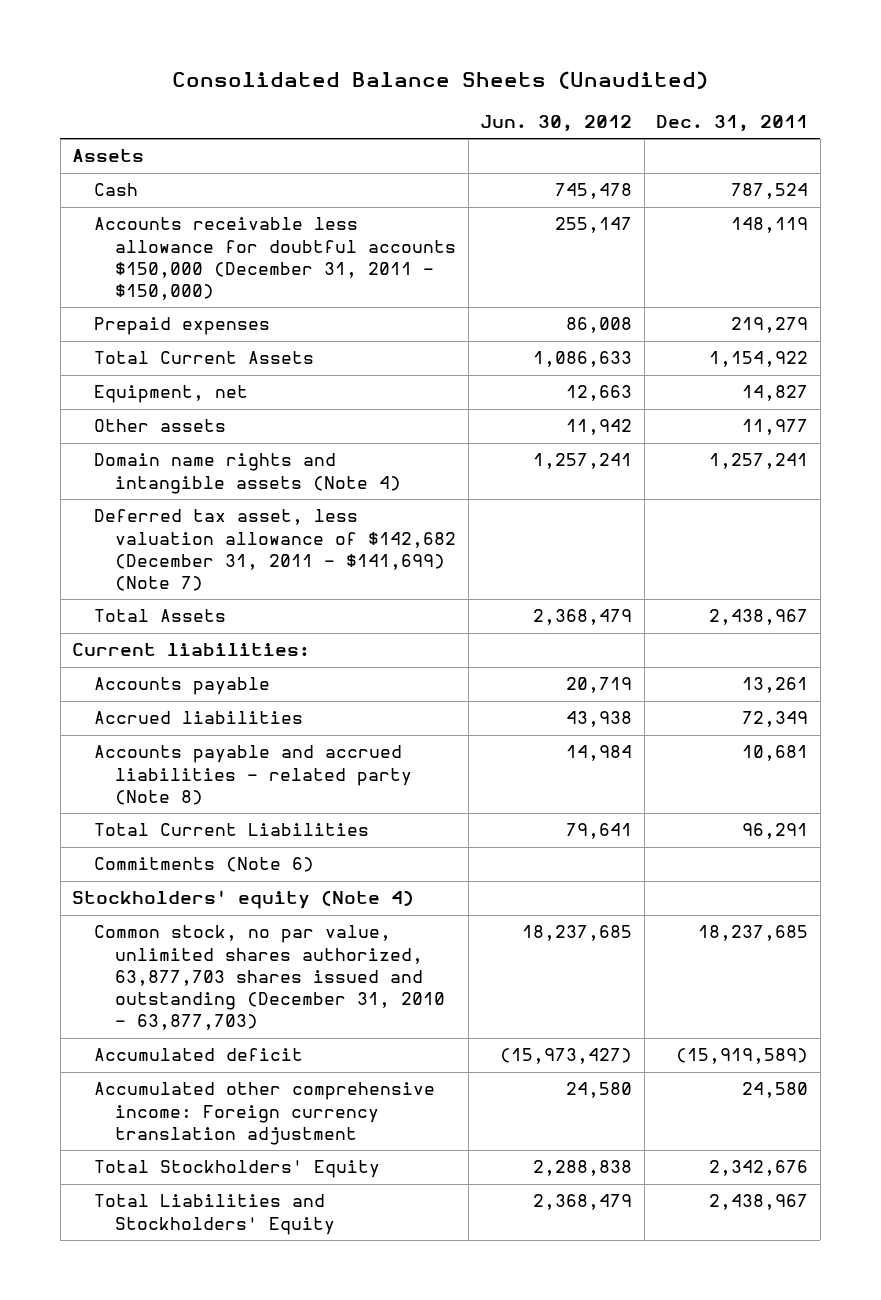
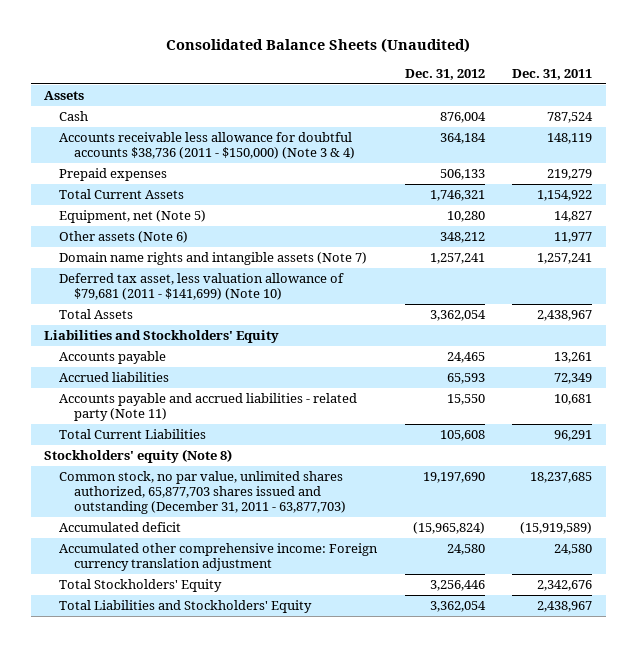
- | Jun. 30, 2012 | Dec. 31, 2011
+ | Dec. 31, 2012 | Dec. 31, 2011
- Accounts receivable less allowance for doubtful accounts $150,000 (December 31, 2011 - $150,000) | 255,147 | 148,119
+ Accounts receivable less allowance for doubtful accounts $38,736 (2011 - $150,000) (Note 3 & 4) | 364,184 | 148,119
- Equipment, net | 12,663 | 14,827
- Other assets | 11,942 | 11,977
- Domain name rights and intangible assets (Note 4) | 1,257,241 | 1,257,241
- Deferred tax asset, less valuation allowance of $142,682 (December 31, 2011 - $141,699) (Note 7)
+ Equipment, net (Note 5) | 10,280 | 14,827
+ Other assets (Note 6) | 348,212 | 11,977
+ Domain name rights and intangible assets (Note 7) | 1,257,241 | 1,257,241
+ Deferred tax asset, less valuation allowance of $79,681 (2011 - $141,699) (Note 10)
- Current liabilities:
+ Liabilities and Stockholders' Equity
- Accounts payable and accrued liabilities - related party (Note 8) | 14,984 | 10,681
+ Accounts payable and accrued liabilities - related party (Note 11) | 15,550 | 10,681
- Commitments (Note 6)
- Stockholders' equity (Note 4)
- Common stock, no par value, unlimited shares authorized, 63,877,703 shares issued and outstanding (December 31, 2010 - 63,877,703) | 18,237,685 | 18,237,685
+ Stockholders' equity (Note 8)
+ Common stock, no par value, unlimited shares authorized, 65,877,703 shares issued and outstanding (December 31, 2011 - 63,877,703) | 19,197,690 | 18,237,685

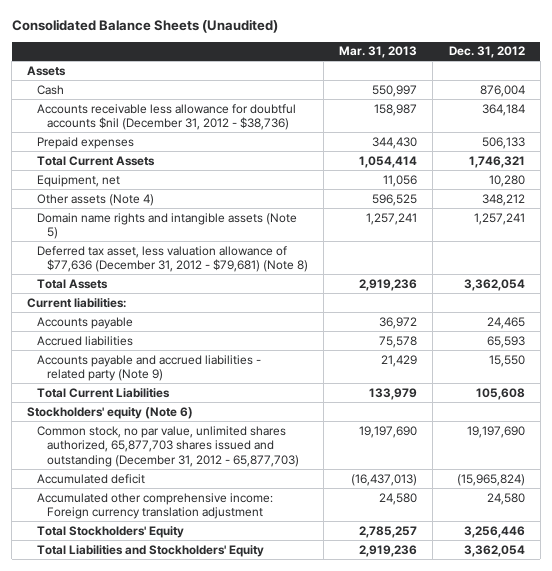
- | Dec. 31, 2012 | Dec. 31, 2011
+ | Mar. 31, 2013 | Dec. 31, 2012
- Accounts receivable less allowance for doubtful accounts $38,736 (2011 - $150,000) (Note 3 & 4) | 364,184 | 148,119
+ Accounts receivable less allowance for doubtful accounts $nil (December 31, 2012 - $38,736) | 158,987 | 364,184
- Equipment, net (Note 5) | 10,280 | 14,827
- Other assets (Note 6) | 348,212 | 11,977
- Domain name rights and intangible assets (Note 7) | 1,257,241 | 1,257,241
- Deferred tax asset, less valuation allowance of $79,681 (2011 - $141,699) (Note 10)
+ Equipment, net | 11,056 | 10,280
+ Other assets (Note 4) | 596,525 | 348,212
+ Domain name rights and intangible assets (Note 5) | 1,257,241 | 1,257,241
+ Deferred tax asset, less valuation allowance of $77,636 (December 31, 2012 - $79,681) (Note 8)
- Liabilities and Stockholders' Equity
+ Current liabilities:
- Accounts payable and accrued liabilities - related party (Note 11) | 15,550 | 10,681
+ Accounts payable and accrued liabilities - related party (Note 9) | 21,429 | 15,550
- Stockholders' equity (Note 8)
- Common stock, no par value, unlimited shares authorized, 65,877,703 shares issued and outstanding (December 31, 2011 - 63,877,703) | 19,197,690 | 18,237,685
+ Stockholders' equity (Note 6)
+ Common stock, no par value, unlimited shares authorized, 65,877,703 shares issued and outstanding (December 31, 2012 - 65,877,703) | 19,197,690 | 19,197,690

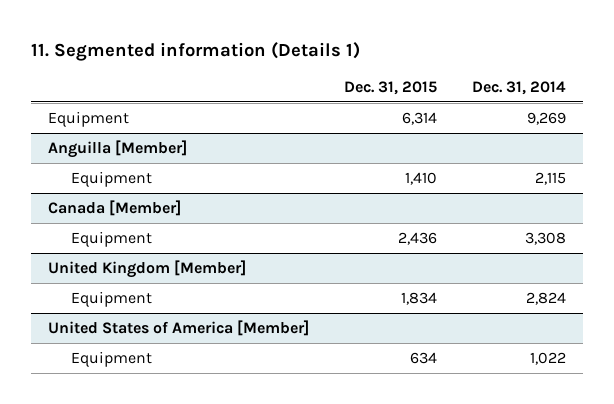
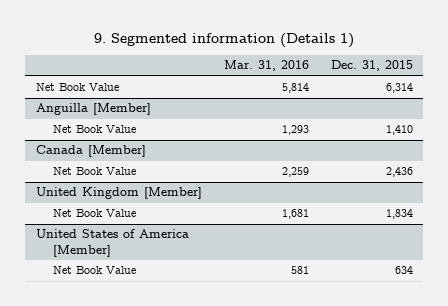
- 11. Segmented information (Details 1)
+ 9. Segmented information (Details 1)
- | Dec. 31, 2015 | Dec. 31, 2014
+ | Mar. 31, 2016 | Dec. 31, 2015
- Equipment | 6,314 | 9,269
+ Net Book Value | 5,814 | 6,314
@ Anguilla [Member]
- Equipment | 1,410 | 2,115
+ Net Book Value | 1,293 | 1,410
@ Canada [Member]
- Equipment | 2,436 | 3,308
+ Net Book Value | 2,259 | 2,436
@ United Kingdom [Member]
- Equipment | 1,834 | 2,824
+ Net Book Value | 1,681 | 1,834
@ United States of America [Member]
- Equipment | 634 | 1,022
+ Net Book Value | 581 | 634

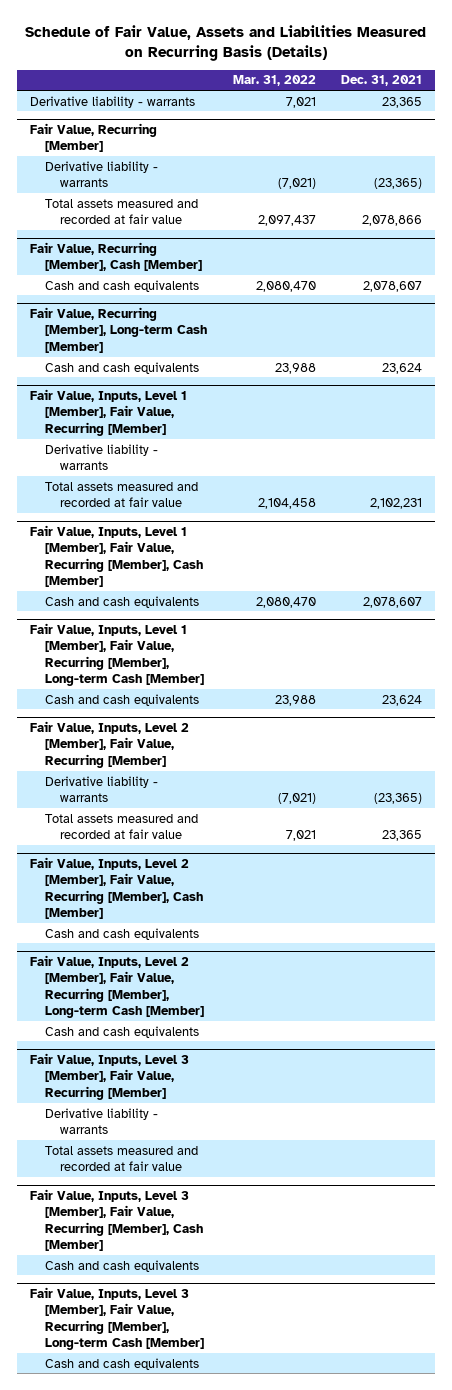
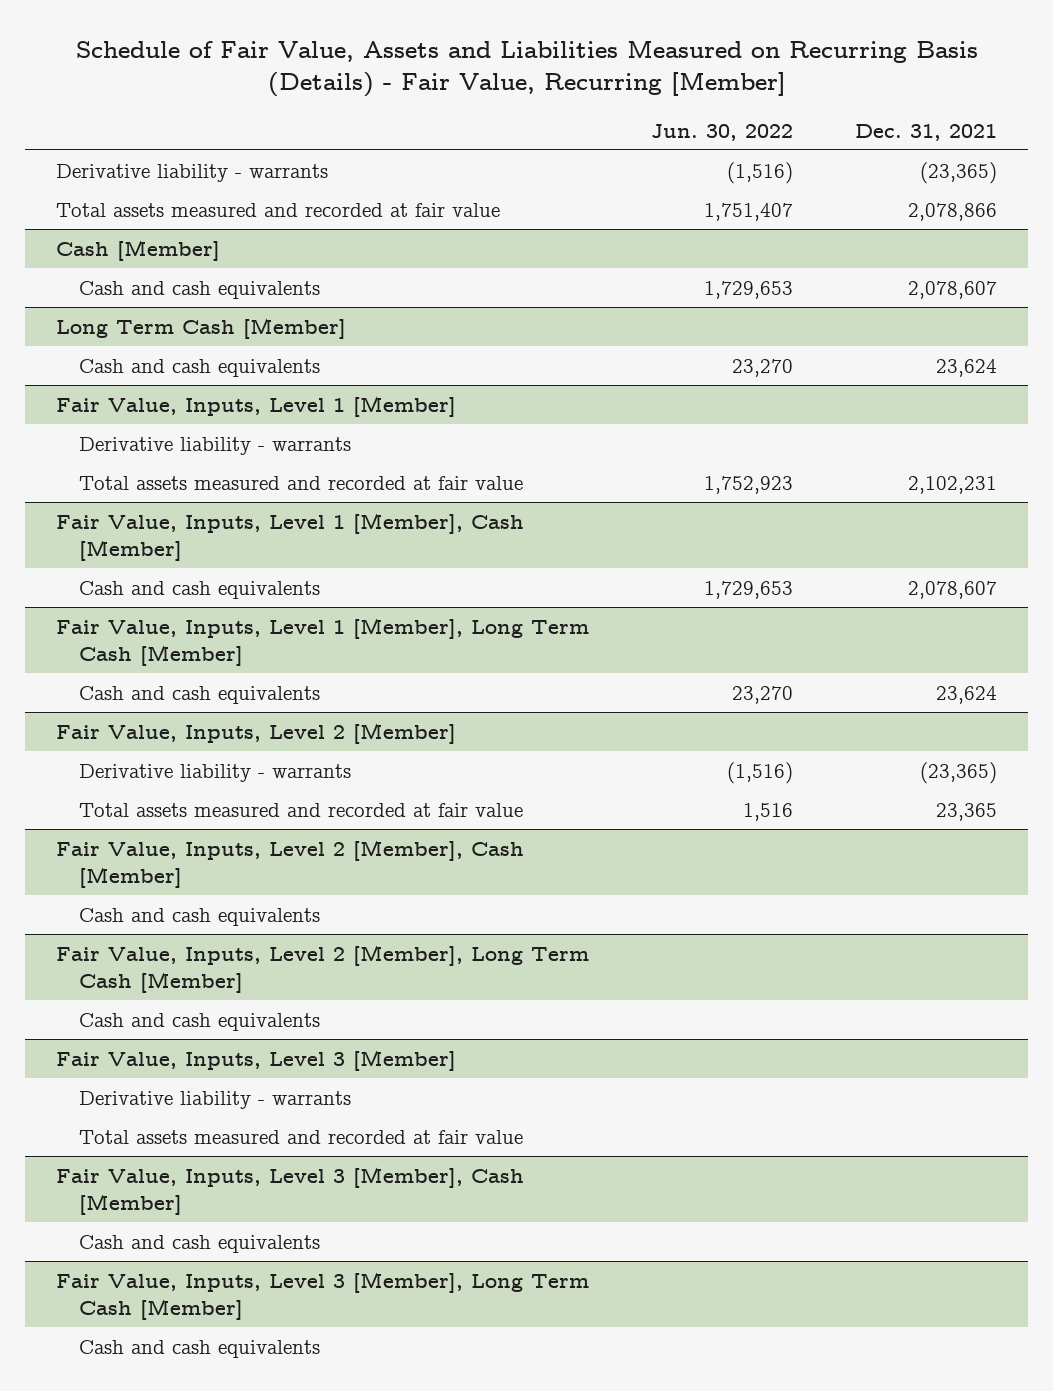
- Schedule of Fair Value, Assets and Liabilities Measured on Recurring Basis (Details)
+ Schedule of Fair Value, Assets and Liabilities Measured on Recurring Basis (Details) - Fair Value, Recurring [Member]
- | Mar. 31, 2022 | Dec. 31, 2021
+ | Jun. 30, 2022 | Dec. 31, 2021
- Derivative liability - warrants | 7,021 | 23,365
- Fair Value, Recurring [Member]
- Fair Value, Recurring [Member], Cash [Member]
+ Cash [Member]
- Fair Value, Recurring [Member], Long-term Cash [Member]
+ Long Term Cash [Member]
- Fair Value, Inputs, Level 1 [Member], Fair Value, Recurring [Member]
+ Fair Value, Inputs, Level 1 [Member]
- Fair Value, Inputs, Level 1 [Member], Fair Value, Recurring [Member], Cash [Member]
+ Fair Value, Inputs, Level 1 [Member], Cash [Member]
- Fair Value, Inputs, Level 1 [Member], Fair Value, Recurring [Member], Long-term Cash [Member]
+ Fair Value, Inputs, Level 1 [Member], Long Term Cash [Member]
- Fair Value, Inputs, Level 2 [Member], Fair Value, Recurring [Member]
+ Fair Value, Inputs, Level 2 [Member]
- Fair Value, Inputs, Level 2 [Member], Fair Value, Recurring [Member], Cash [Member]
+ Fair Value, Inputs, Level 2 [Member], Cash [Member]
- Fair Value, Inputs, Level 2 [Member], Fair Value, Recurring [Member], Long-term Cash [Member]
+ Fair Value, Inputs, Level 2 [Member], Long Term Cash [Member]
- Fair Value, Inputs, Level 3 [Member], Fair Value, Recurring [Member]
+ Fair Value, Inputs, Level 3 [Member]
- Fair Value, Inputs, Level 3 [Member], Fair Value, Recurring [Member], Cash [Member]
+ Fair Value, Inputs, Level 3 [Member], Cash [Member]
- Fair Value, Inputs, Level 3 [Member], Fair Value, Recurring [Member], Long-term Cash [Member]
+ Fair Value, Inputs, Level 3 [Member], Long Term Cash [Member]

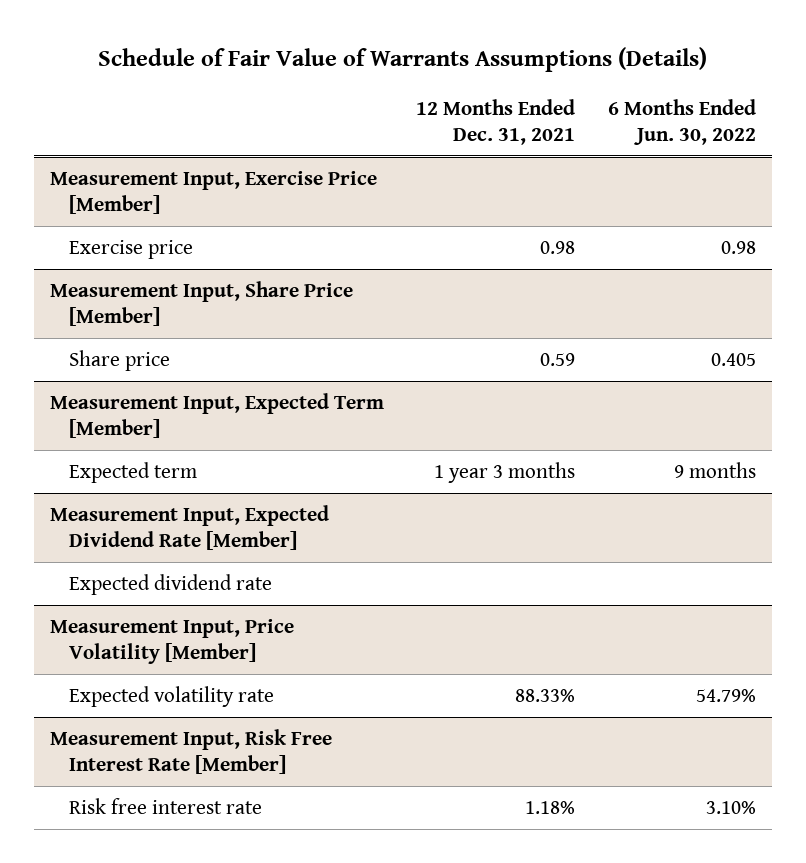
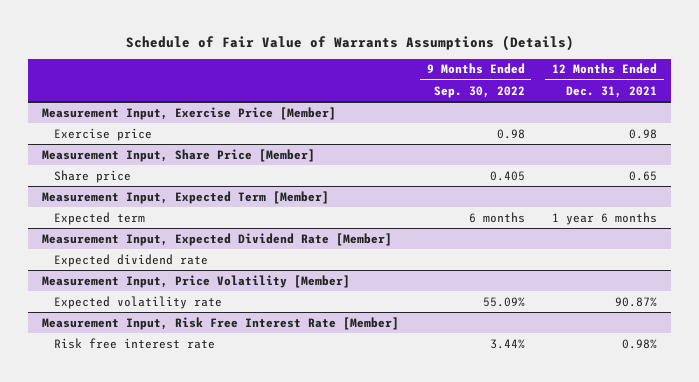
- | 12 Months Ended Dec. 31, 2021 | 6 Months Ended Jun. 30, 2022
+ | 9 Months Ended Sep. 30, 2022 | 12 Months Ended Dec. 31, 2021
@ Measurement Input, Share Price [Member]
- Share price | 0.59 | 0.405
+ Share price | 0.405 | 0.65
@ Measurement Input, Expected Term [Member]
- Expected term | 1 year 3 months | 9 months
+ Expected term | 6 months | 1 year 6 months
@ Measurement Input, Price Volatility [Member]
- Expected volatility rate | 88.33% | 54.79%
+ Expected volatility rate | 55.09% | 90.87%
@ Measurement Input, Risk Free Interest Rate [Member]
- Risk free interest rate | 1.18% | 3.10%
+ Risk free interest rate | 3.44% | 0.98%

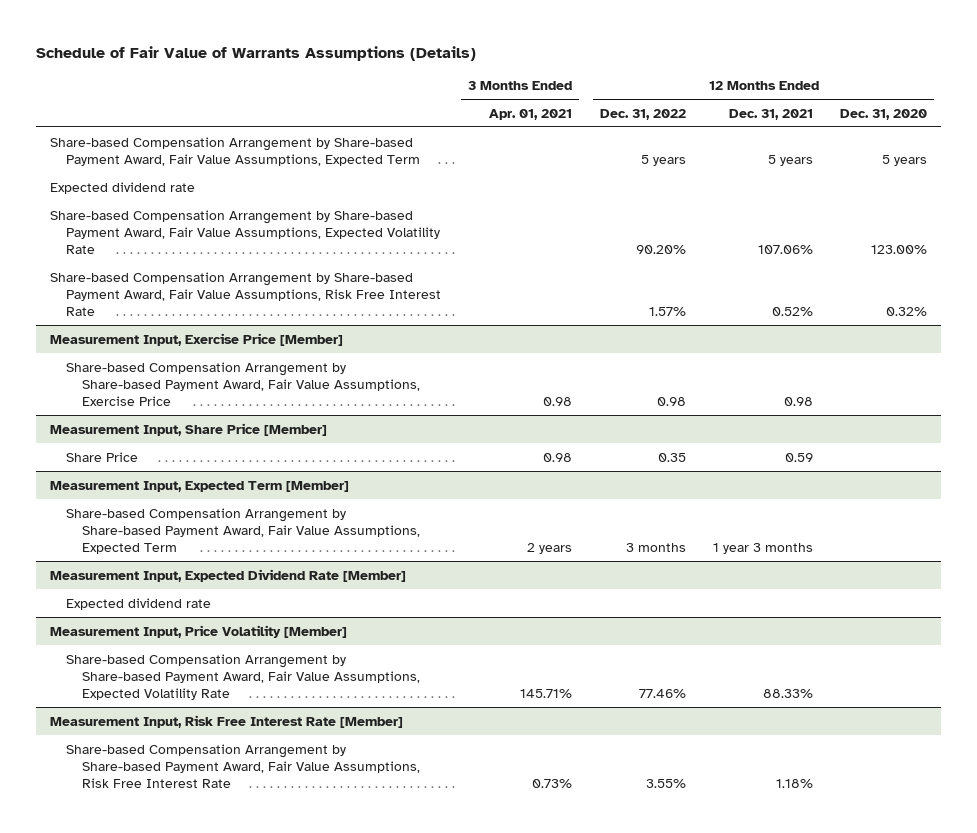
- | 9 Months Ended Sep. 30, 2022 | 12 Months Ended Dec. 31, 2021
+ | 3 Months Ended Apr. 01, 2021 | 12 Months Ended Dec. 31, 2022 | 12 Months Ended Dec. 31, 2021 | 12 Months Ended Dec. 31, 2020
+ Share-based Compensation Arrangement by Share-based Payment Award, Fair Value Assumptions, Expected Term | | 5 years | 5 years | 5 years
+ Expected dividend rate
+ Share-based Compensation Arrangement by Share-based Payment Award, Fair Value Assumptions, Expected Volatility Rate | | 90.20% | 107.06% | 123.00%
+ Share-based Compensation Arrangement by Share-based Payment Award, Fair Value Assumptions, Risk Free Interest Rate | | 1.57% | 0.52% | 0.32%
@ Measurement Input, Exercise Price [Member]
- Exercise price | 0.98 | 0.98
+ Share-based Compensation Arrangement by Share-based Payment Award, Fair Value Assumptions, Exercise Price | 0.98 | 0.98 | 0.98 |
@ Measurement Input, Share Price [Member]
- Share price | 0.405 | 0.65
+ Share Price | 0.98 | 0.35 | 0.59 |
@ Measurement Input, Expected Term [Member]
- Expected term | 6 months | 1 year 6 months
+ Share-based Compensation Arrangement by Share-based Payment Award, Fair Value Assumptions, Expected Term | 2 years | 3 months | 1 year 3 months |
@ Measurement Input, Price Volatility [Member]
- Expected volatility rate | 55.09% | 90.87%
+ Share-based Compensation Arrangement by Share-based Payment Award, Fair Value Assumptions, Expected Volatility Rate | 145.71% | 77.46% | 88.33% |
@ Measurement Input, Risk Free Interest Rate [Member]
- Risk free interest rate | 3.44% | 0.98%
+ Share-based Compensation Arrangement by Share-based Payment Award, Fair Value Assumptions, Risk Free Interest Rate | 0.73% | 3.55% | 1.18% |

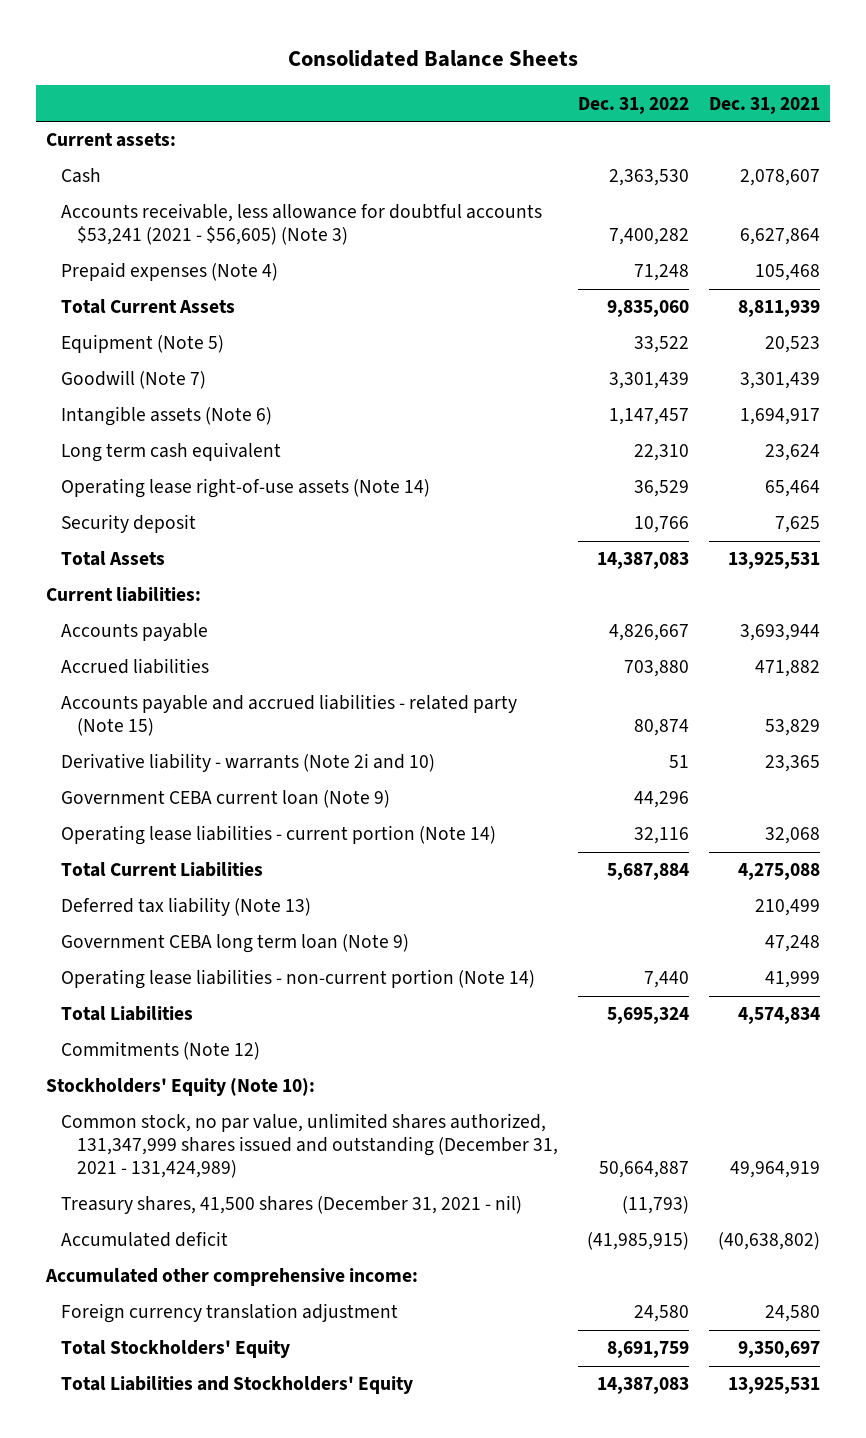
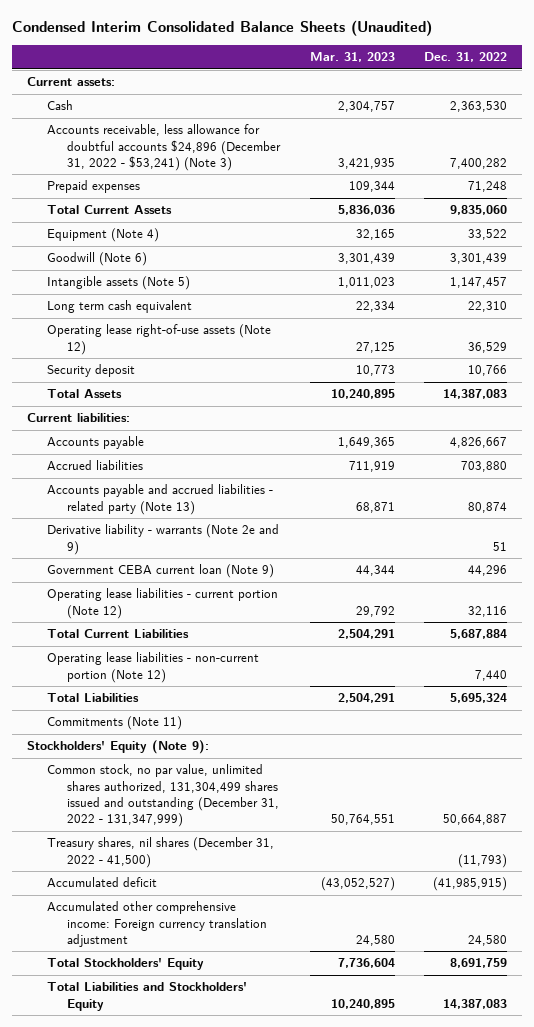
- Consolidated Balance Sheets
+ Condensed Interim Consolidated Balance Sheets (Unaudited)
- | Dec. 31, 2022 | Dec. 31, 2021
+ | Mar. 31, 2023 | Dec. 31, 2022
- Accounts receivable, less allowance for doubtful accounts $53,241 (2021 - $56,605) (Note 3) | 7,400,282 | 6,627,864
- Prepaid expenses (Note 4) | 71,248 | 105,468
+ Accounts receivable, less allowance for doubtful accounts $24,896 (December 31, 2022 - $53,241) (Note 3) | 3,421,935 | 7,400,282
+ Prepaid expenses | 109,344 | 71,248
- Equipment (Note 5) | 33,522 | 20,523
- Goodwill (Note 7) | 3,301,439 | 3,301,439
- Intangible assets (Note 6) | 1,147,457 | 1,694,917
+ Equipment (Note 4) | 32,165 | 33,522
+ Goodwill (Note 6) | 3,301,439 | 3,301,439
+ Intangible assets (Note 5) | 1,011,023 | 1,147,457
- Operating lease right-of-use assets (Note 14) | 36,529 | 65,464
+ Operating lease right-of-use assets (Note 12) | 27,125 | 36,529
- Accounts payable and accrued liabilities - related party (Note 15) | 80,874 | 53,829
- Derivative liability - warrants (Note 2i and 10) | 51 | 23,365
+ Accounts payable and accrued liabilities - related party (Note 13) | 68,871 | 80,874
+ Derivative liability - warrants (Note 2e and 9) | | 51
- Operating lease liabilities - current portion (Note 14) | 32,116 | 32,068
+ Operating lease liabilities - current portion (Note 12) | 29,792 | 32,116
- Deferred tax liability (Note 13) | | 210,499
- Government CEBA long term loan (Note 9) | | 47,248
- Operating lease liabilities - non-current portion (Note 14) | 7,440 | 41,999
+ Operating lease liabilities - non-current portion (Note 12) | | 7,440
- Commitments (Note 12)
- Stockholders' Equity (Note 10):
- Common stock, no par value, unlimited shares authorized, 131,347,999 shares issued and outstanding (December 31, 2021 - 131,424,989) | 50,664,887 | 49,964,919
- Treasury shares, 41,500 shares (December 31, 2021 - nil) | (11,793) |
+ Commitments (Note 11)
+ Stockholders' Equity (Note 9):
+ Common stock, no par value, unlimited shares authorized, 131,304,499 shares issued and outstanding (December 31, 2022 - 131,347,999) | 50,764,551 | 50,664,887
+ Treasury shares, nil shares (December 31, 2022 - 41,500) | | (11,793)
- Accumulated other comprehensive income:
- Foreign currency translation adjustment | 24,580 | 24,580
+ Accumulated other comprehensive income: Foreign currency translation adjustment | 24,580 | 24,580

